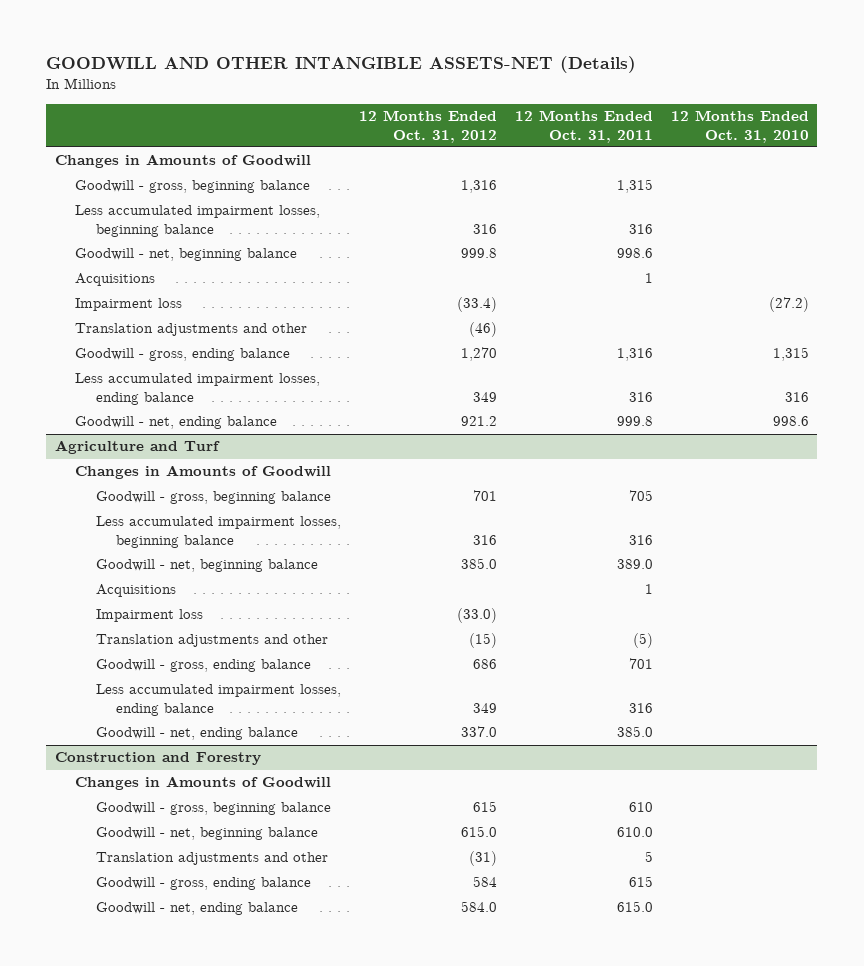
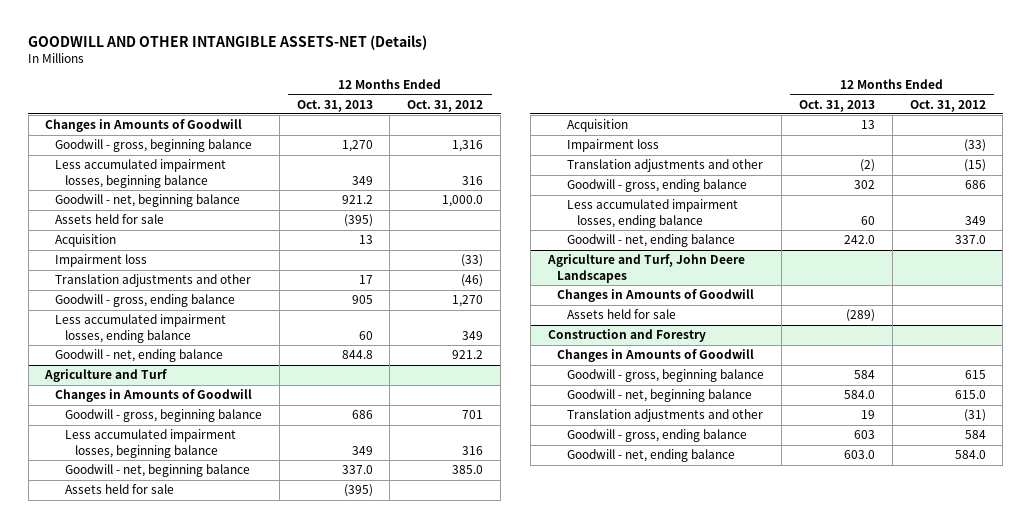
- | 12 Months Ended Oct. 31, 2012 | 12 Months Ended Oct. 31, 2011 | 12 Months Ended Oct. 31, 2010
+ | 12 Months Ended Oct. 31, 2013 | 12 Months Ended Oct. 31, 2012
- Goodwill - net, beginning balance | 999.8 | 998.6 |
- Acquisitions | | 1 |
- Impairment loss | (33.4) | | (27.2)
+ Goodwill - net, beginning balance | 921.2 | 1,000.0
+ Assets held for sale | (395) |
+ Acquisition | 13 |
+ Impairment loss | | (33)
@ Agriculture and Turf
- Acquisitions | | 1 |
- Impairment loss | (33.0) | |
+ Assets held for sale | (395) |
+ Acquisition | 13 |
+ Impairment loss | | (33)
+ Agriculture and Turf, John Deere Landscapes
+ Changes in Amounts of Goodwill
+ Assets held for sale | (289) |

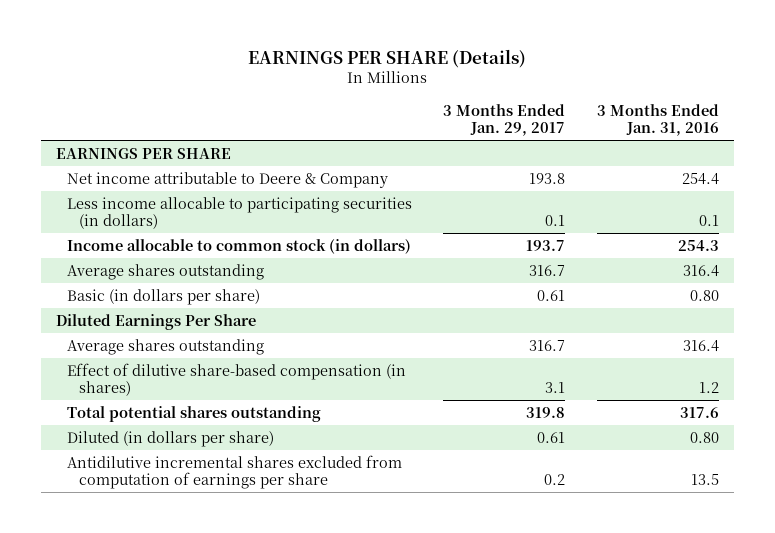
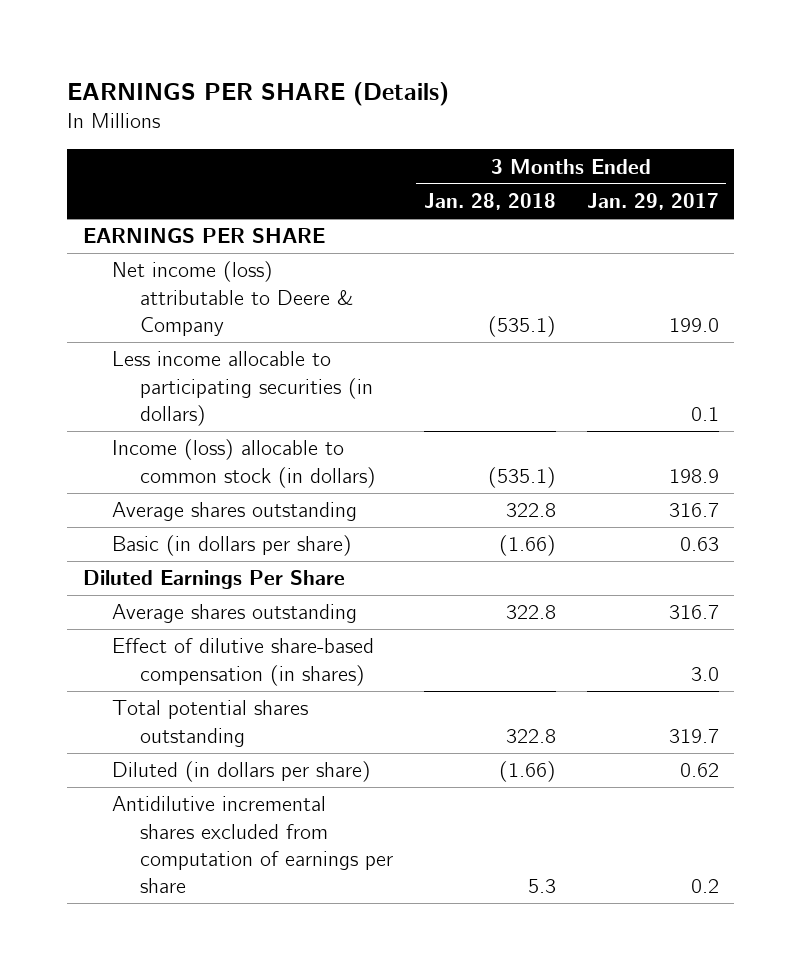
- | 3 Months Ended Jan. 29, 2017 | 3 Months Ended Jan. 31, 2016
+ | 3 Months Ended Jan. 28, 2018 | 3 Months Ended Jan. 29, 2017
- Net income attributable to Deere & Company | 193.8 | 254.4
+ Net income (loss) attributable to Deere & Company | (535.1) | 199.0
- Income allocable to common stock (in dollars) | 193.7 | 254.3
+ Income (loss) allocable to common stock (in dollars) | (535.1) | 198.9
- Basic (in dollars per share) | 0.61 | 0.80
+ Basic (in dollars per share) | (1.66) | 0.63
- Effect of dilutive share-based compensation (in shares) | 3.1 | 1.2
- Total potential shares outstanding | 319.8 | 317.6
- Diluted (in dollars per share) | 0.61 | 0.80
+ Effect of dilutive share-based compensation (in shares) | | 3.0
+ Total potential shares outstanding | 322.8 | 319.7
+ Diluted (in dollars per share) | (1.66) | 0.62

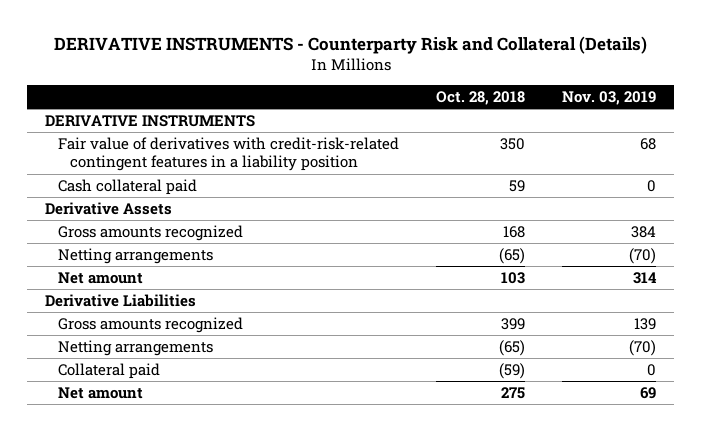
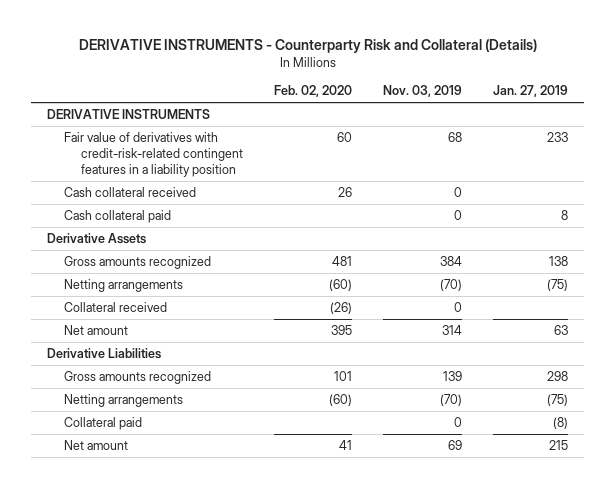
- | Oct. 28, 2018 | Nov. 03, 2019
+ | Feb. 02, 2020 | Nov. 03, 2019 | Jan. 27, 2019
+ Cash collateral received | 26 | 0 |
+ Collateral received | (26) | 0 |

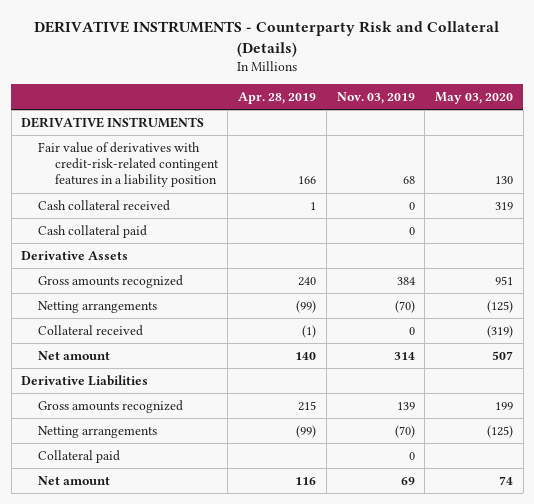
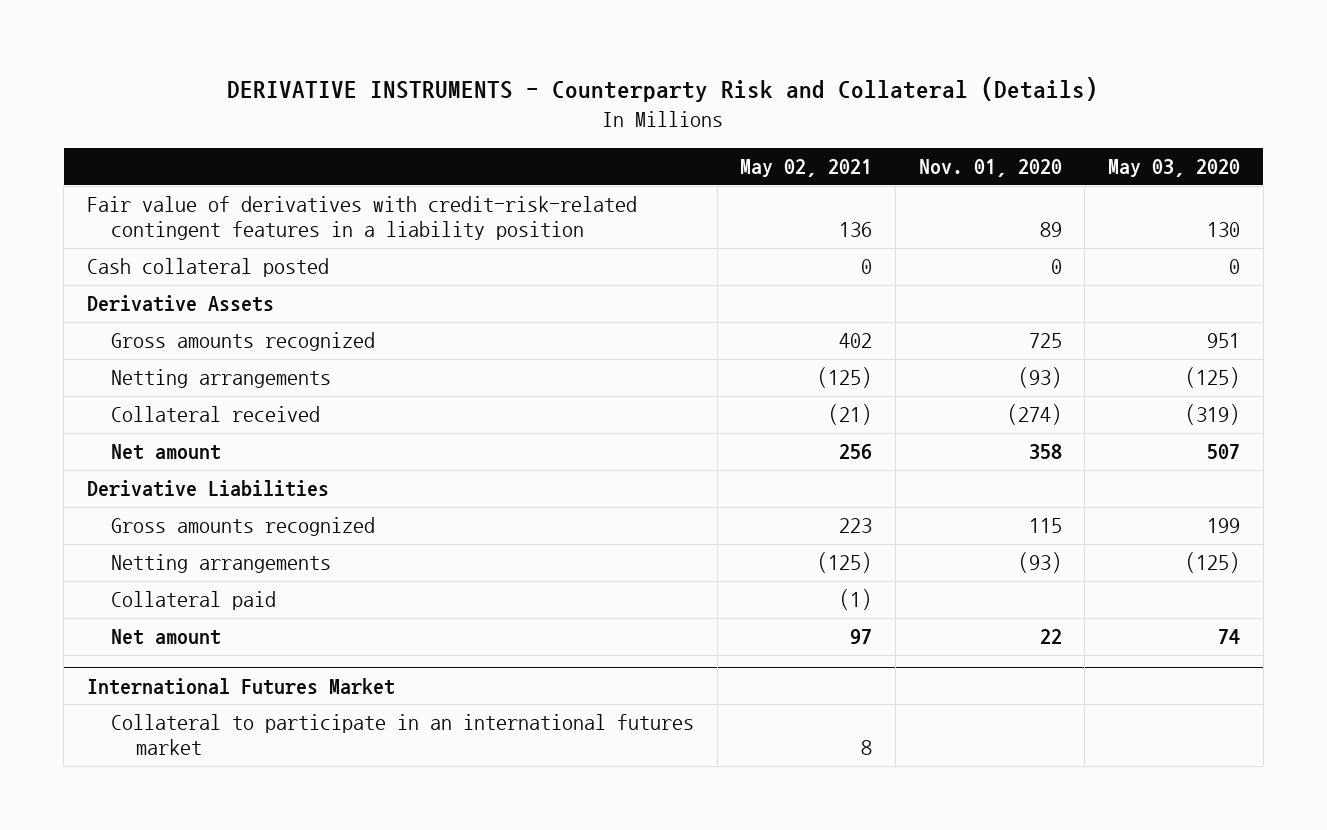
- | Apr. 28, 2019 | Nov. 03, 2019 | May 03, 2020
+ | May 02, 2021 | Nov. 01, 2020 | May 03, 2020
- DERIVATIVE INSTRUMENTS
- Cash collateral received | 1 | 0 | 319
- Cash collateral paid | | 0 |
+ Cash collateral posted | 0 | 0 | 0
+ International Futures Market
+ Collateral to participate in an international futures market | 8 | |

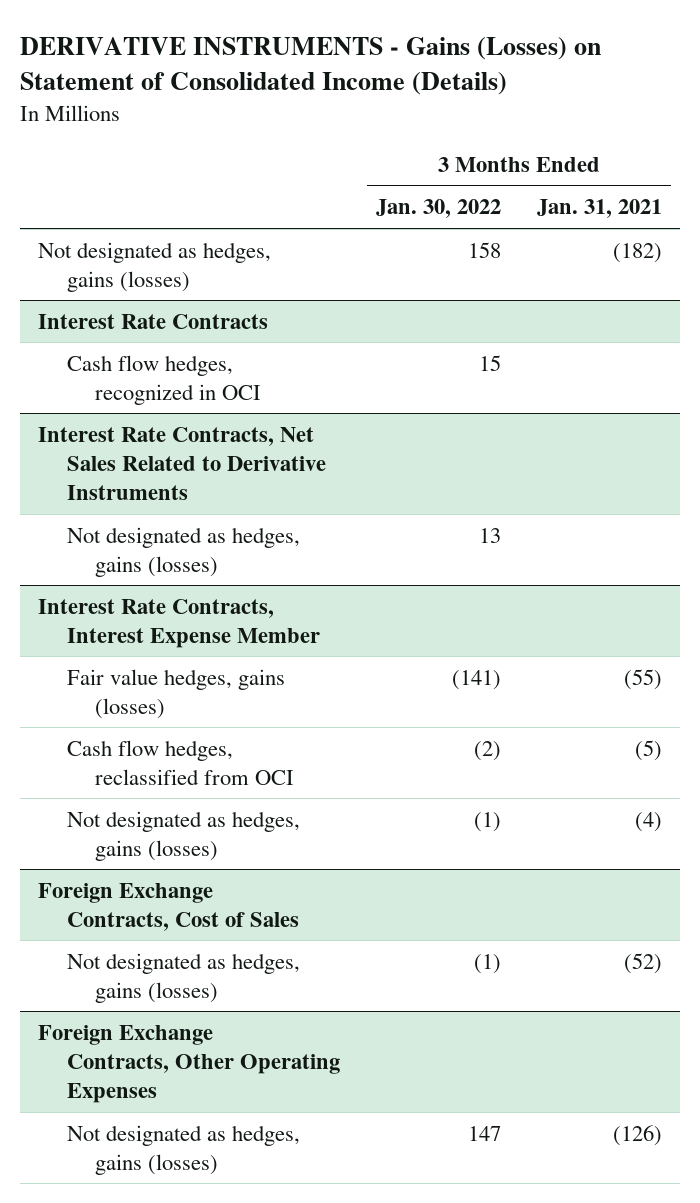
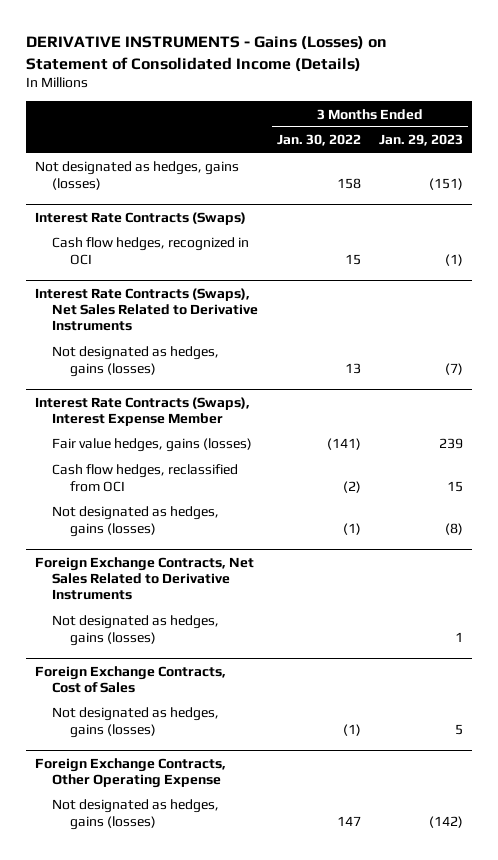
- | 3 Months Ended Jan. 30, 2022 | 3 Months Ended Jan. 31, 2021
+ | 3 Months Ended Jan. 30, 2022 | 3 Months Ended Jan. 29, 2023
- Interest Rate Contracts
+ Interest Rate Contracts (Swaps)
- Interest Rate Contracts, Net Sales Related to Derivative Instruments
+ Interest Rate Contracts (Swaps), Net Sales Related to Derivative Instruments
- Interest Rate Contracts, Interest Expense Member
+ Interest Rate Contracts (Swaps), Interest Expense Member
+ Foreign Exchange Contracts, Net Sales Related to Derivative Instruments
+ Not designated as hedges, gains (losses) | | 1
- Foreign Exchange Contracts, Other Operating Expenses
+ Foreign Exchange Contracts, Other Operating Expense

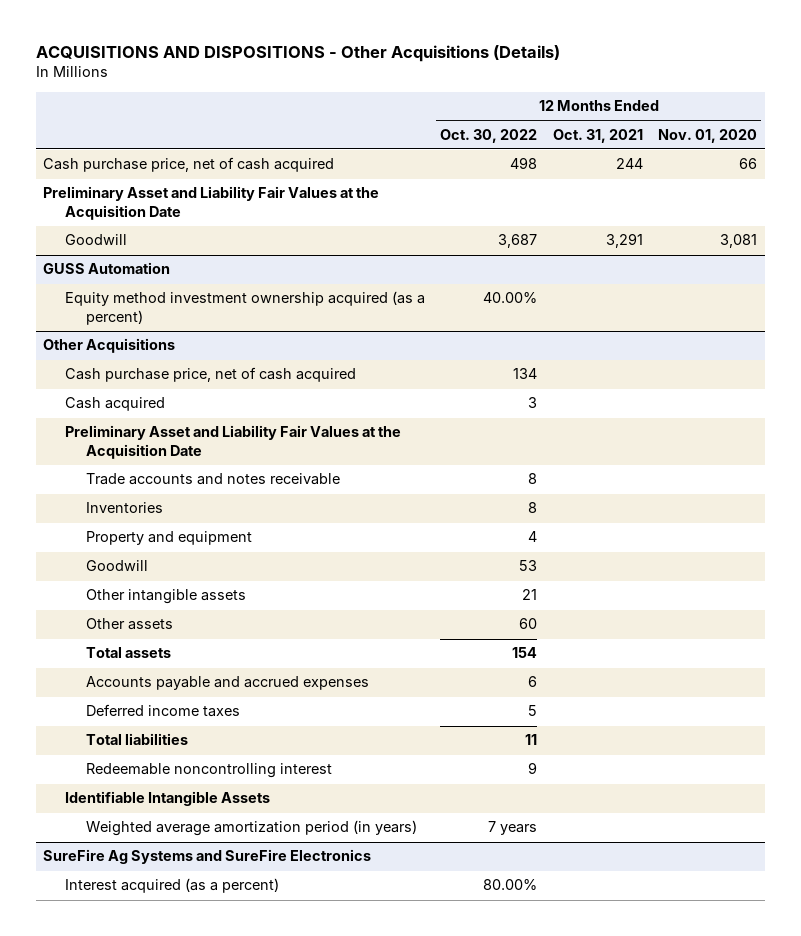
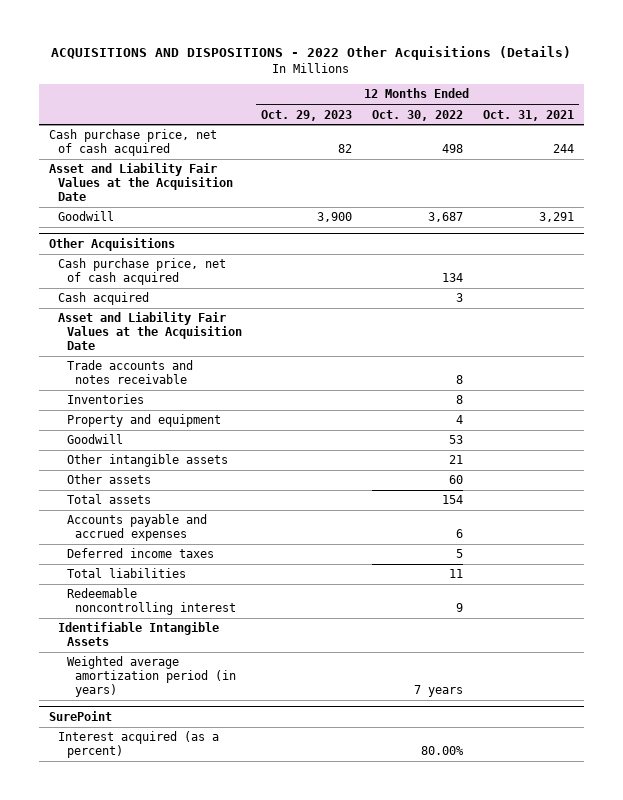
- ACQUISITIONS AND DISPOSITIONS - Other Acquisitions (Details)
+ ACQUISITIONS AND DISPOSITIONS - 2022 Other Acquisitions (Details)
- | 12 Months Ended Oct. 30, 2022 | 12 Months Ended Oct. 31, 2021 | 12 Months Ended Nov. 01, 2020
+ | 12 Months Ended Oct. 29, 2023 | 12 Months Ended Oct. 30, 2022 | 12 Months Ended Oct. 31, 2021
- Preliminary Asset and Liability Fair Values at the Acquisition Date
+ Asset and Liability Fair Values at the Acquisition Date
- GUSS Automation
- Equity method investment ownership acquired (as a percent) | 40.00% | |
@ Other Acquisitions
- Preliminary Asset and Liability Fair Values at the Acquisition Date
+ Asset and Liability Fair Values at the Acquisition Date
- SureFire Ag Systems and SureFire Electronics
+ SurePoint

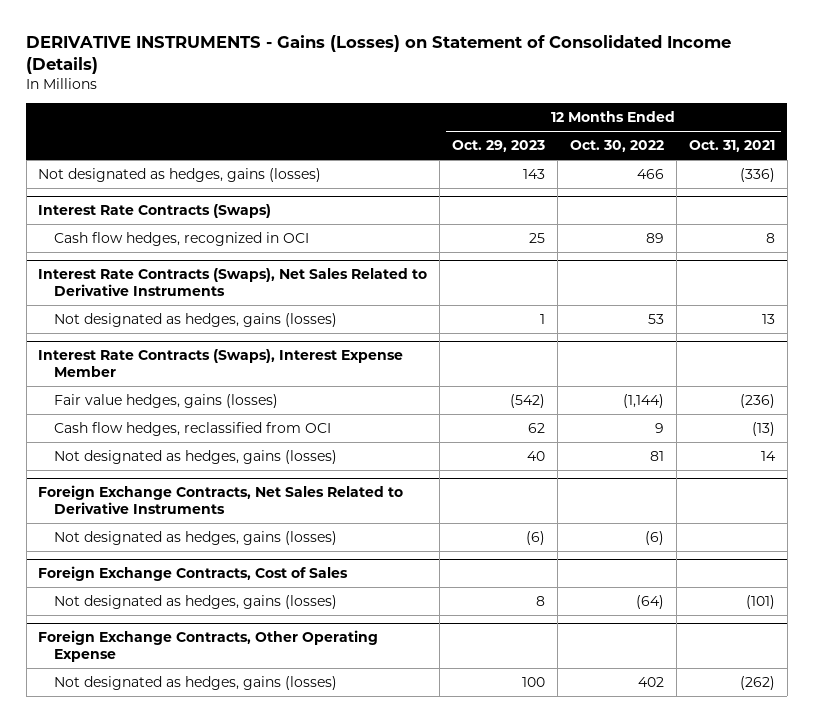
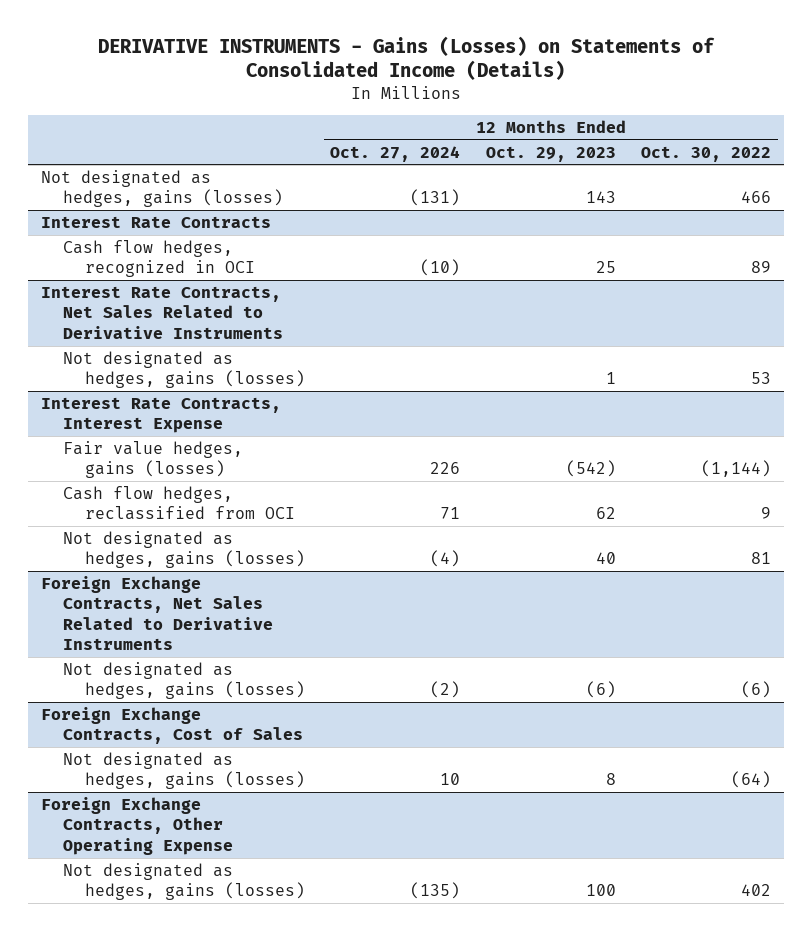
- DERIVATIVE INSTRUMENTS - Gains (Losses) on Statement of Consolidated Income (Details)
+ DERIVATIVE INSTRUMENTS - Gains (Losses) on Statements of Consolidated Income (Details)
- | 12 Months Ended Oct. 29, 2023 | 12 Months Ended Oct. 30, 2022 | 12 Months Ended Oct. 31, 2021
+ | 12 Months Ended Oct. 27, 2024 | 12 Months Ended Oct. 29, 2023 | 12 Months Ended Oct. 30, 2022
- Interest Rate Contracts (Swaps)
+ Interest Rate Contracts
- Interest Rate Contracts (Swaps), Net Sales Related to Derivative Instruments
+ Interest Rate Contracts, Net Sales Related to Derivative Instruments
- Interest Rate Contracts (Swaps), Interest Expense Member
+ Interest Rate Contracts, Interest Expense

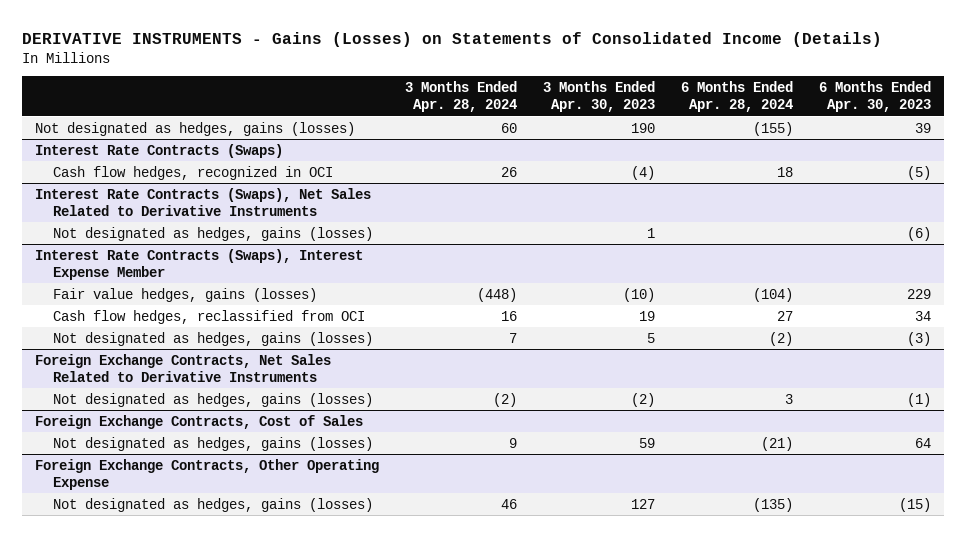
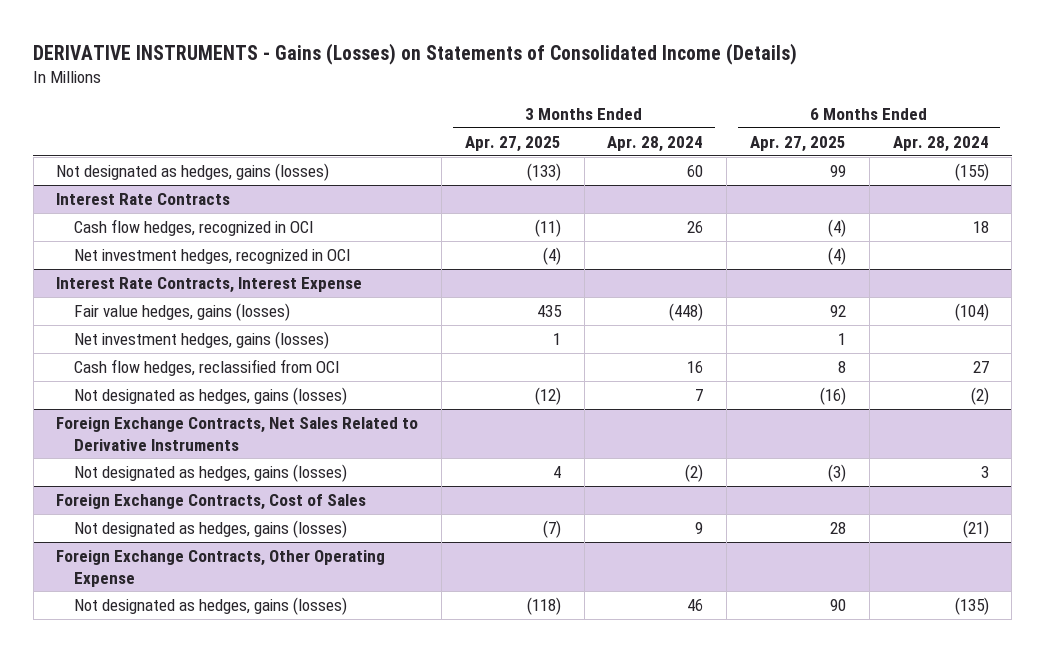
- | 3 Months Ended Apr. 28, 2024 | 3 Months Ended Apr. 30, 2023 | 6 Months Ended Apr. 28, 2024 | 6 Months Ended Apr. 30, 2023
+ | 3 Months Ended Apr. 27, 2025 | 3 Months Ended Apr. 28, 2024 | 6 Months Ended Apr. 27, 2025 | 6 Months Ended Apr. 28, 2024
- Interest Rate Contracts (Swaps)
+ Interest Rate Contracts
- Interest Rate Contracts (Swaps), Net Sales Related to Derivative Instruments
- Not designated as hedges, gains (losses) | | 1 | | (6)
- Interest Rate Contracts (Swaps), Interest Expense Member
+ Net investment hedges, recognized in OCI | (4) | | (4) |
+ Interest Rate Contracts, Interest Expense
+ Net investment hedges, gains (losses) | 1 | | 1 |

